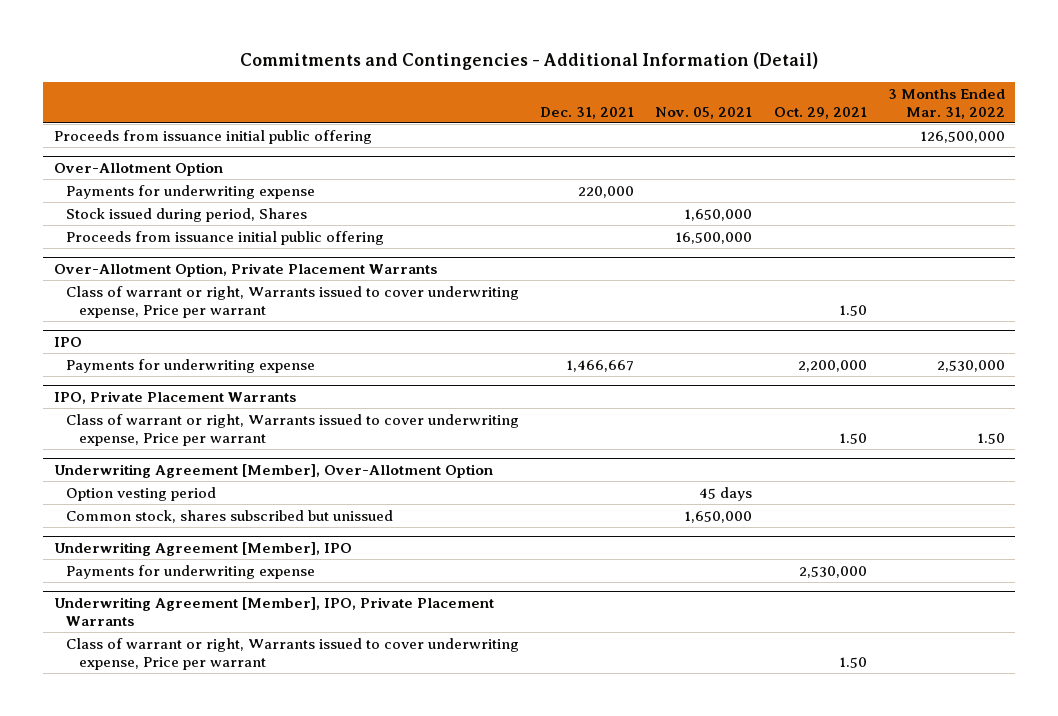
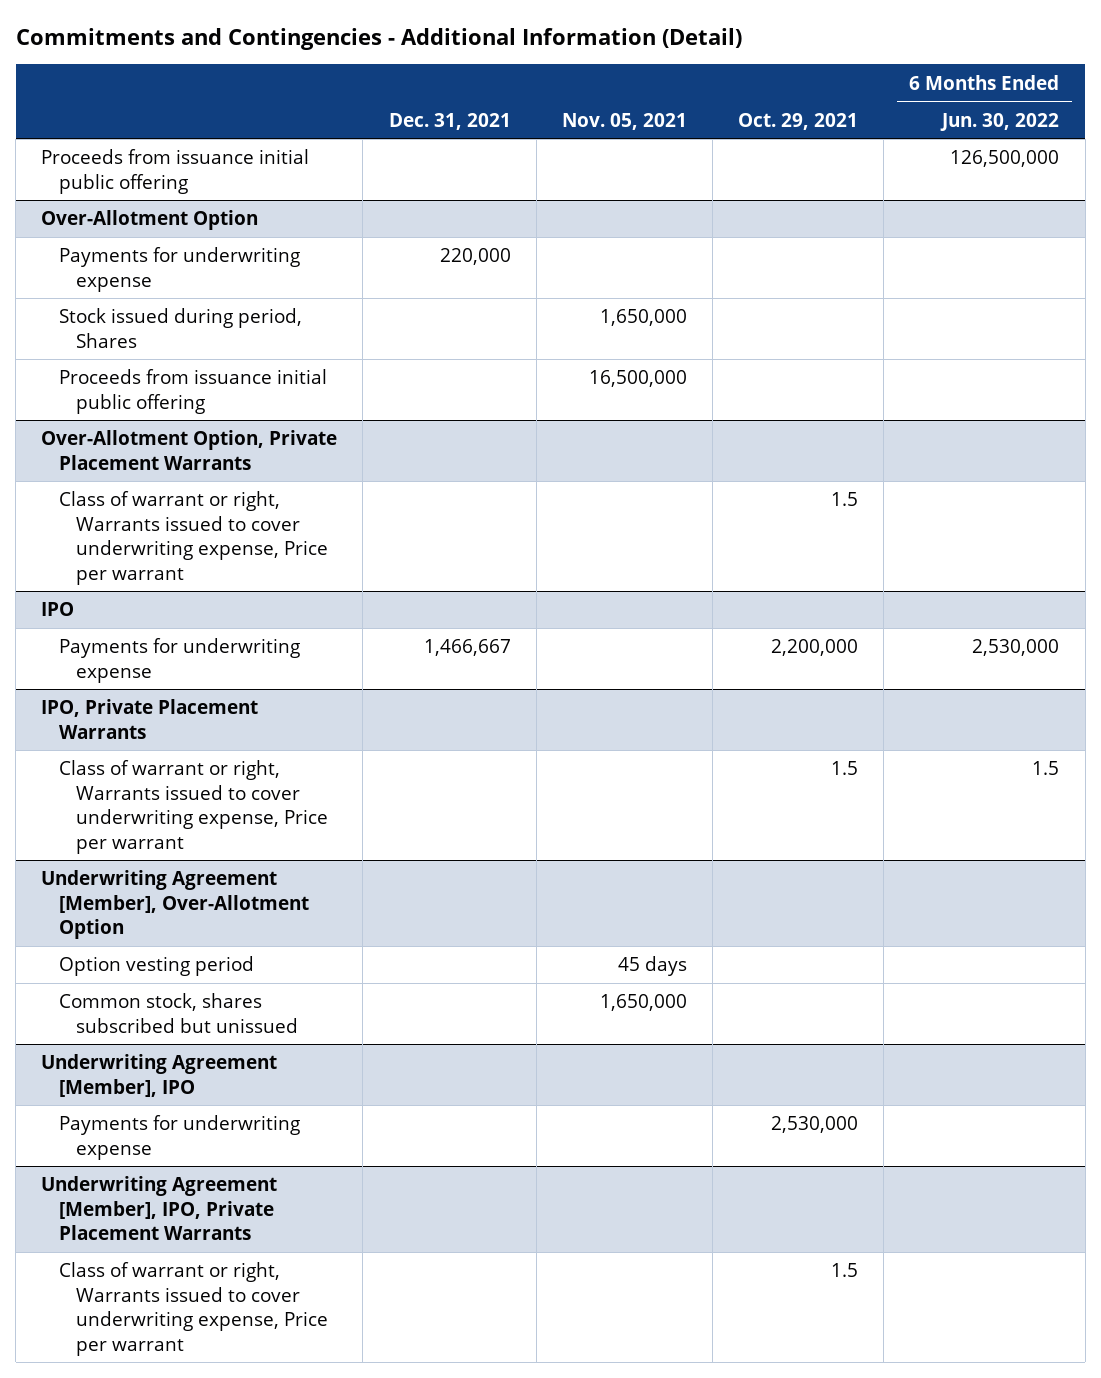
- | Dec. 31, 2021 | Nov. 05, 2021 | Oct. 29, 2021 | 3 Months Ended Mar. 31, 2022
+ | Dec. 31, 2021 | Nov. 05, 2021 | Oct. 29, 2021 | 6 Months Ended Jun. 30, 2022
@ Over-Allotment Option, Private Placement Warrants
- Class of warrant or right, Warrants issued to cover underwriting expense, Price per warrant | | | 1.50 |
+ Class of warrant or right, Warrants issued to cover underwriting expense, Price per warrant | | | 1.5 |
@ IPO, Private Placement Warrants
- Class of warrant or right, Warrants issued to cover underwriting expense, Price per warrant | | | 1.50 | 1.50
+ Class of warrant or right, Warrants issued to cover underwriting expense, Price per warrant | | | 1.5 | 1.5
@ Underwriting Agreement [Member], IPO, Private Placement Warrants
- Class of warrant or right, Warrants issued to cover underwriting expense, Price per warrant | | | 1.50 |
+ Class of warrant or right, Warrants issued to cover underwriting expense, Price per warrant | | | 1.5 |

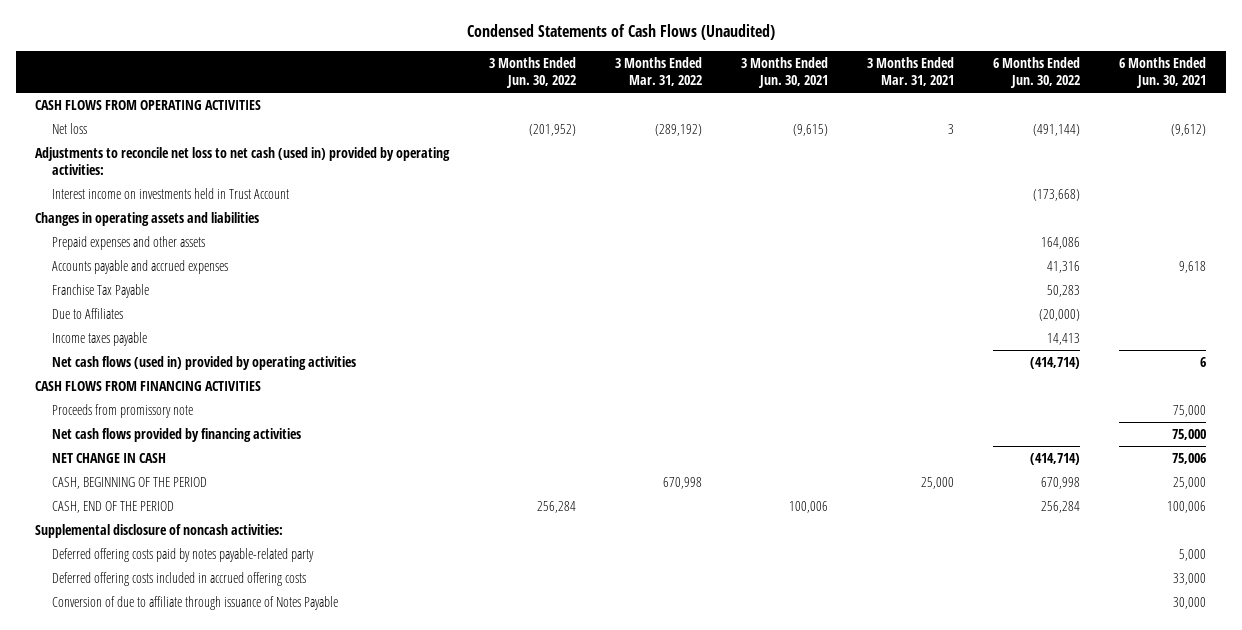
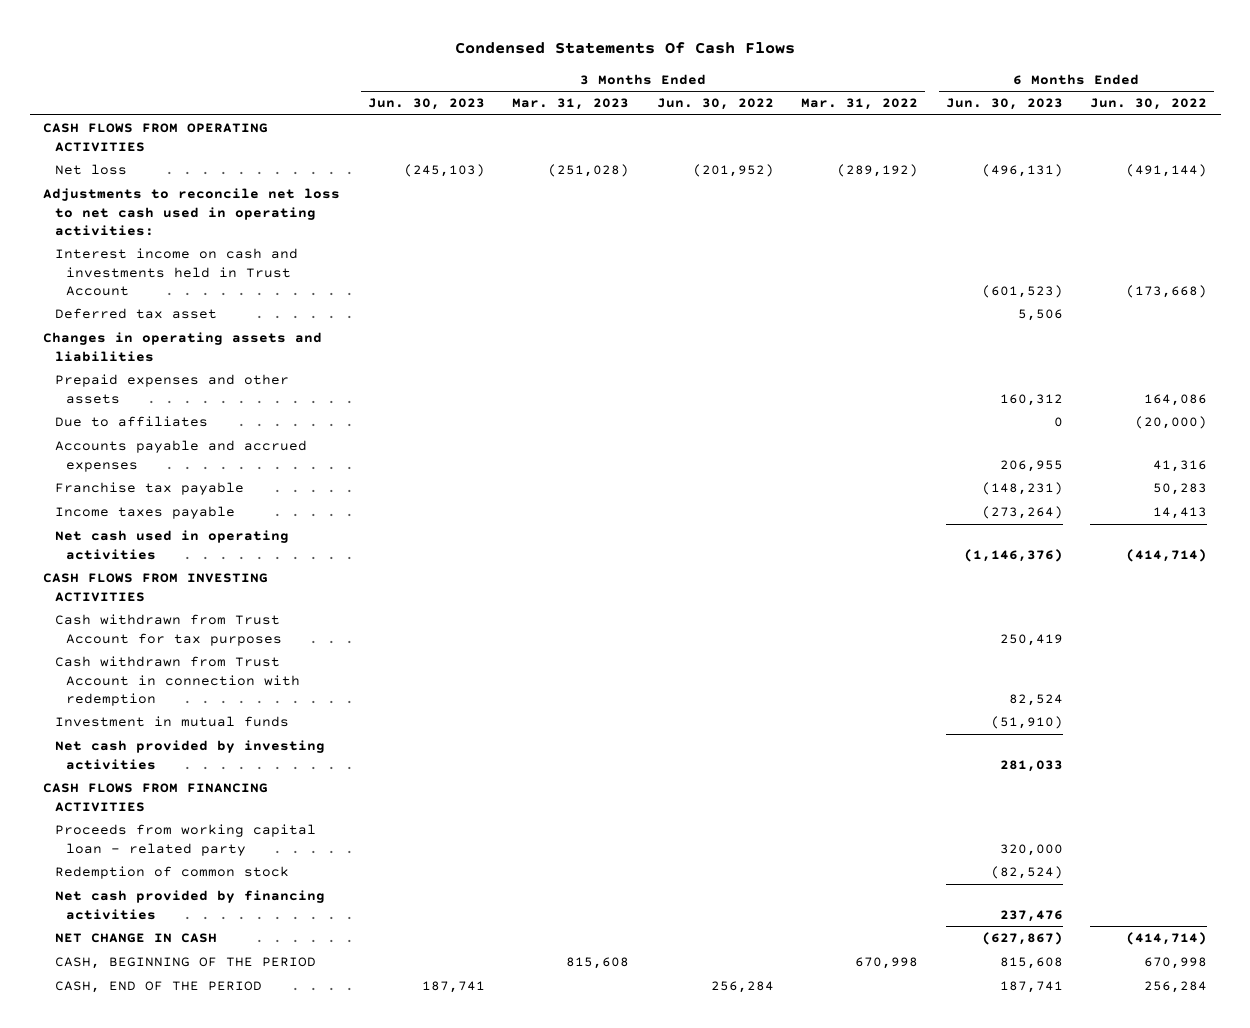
- Condensed Statements of Cash Flows (Unaudited)
+ Condensed Statements Of Cash Flows
- | 3 Months Ended Jun. 30, 2022 | 3 Months Ended Mar. 31, 2022 | 3 Months Ended Jun. 30, 2021 | 3 Months Ended Mar. 31, 2021 | 6 Months Ended Jun. 30, 2022 | 6 Months Ended Jun. 30, 2021
+ | 3 Months Ended Jun. 30, 2023 | 3 Months Ended Mar. 31, 2023 | 3 Months Ended Jun. 30, 2022 | 3 Months Ended Mar. 31, 2022 | 6 Months Ended Jun. 30, 2023 | 6 Months Ended Jun. 30, 2022
- Adjustments to reconcile net loss to net cash (used in) provided by operating activities:
- Interest income on investments held in Trust Account | | | | | (173,668) |
+ Adjustments to reconcile net loss to net cash used in operating activities:
+ Interest income on cash and investments held in Trust Account | | | | | (601,523) | (173,668)
+ Deferred tax asset | | | | | 5,506 |
+ Due to affiliates | | | | | 0 | (20,000)
- Franchise Tax Payable | | | | | 50,283 |
- Due to Affiliates | | | | | (20,000) |
+ Franchise tax payable | | | | | (148,231) | 50,283
- Net cash flows (used in) provided by operating activities | | | | | (414,714) | 6
+ Net cash used in operating activities | | | | | (1,146,376) | (414,714)
+ CASH FLOWS FROM INVESTING ACTIVITIES
+ Cash withdrawn from Trust Account for tax purposes | | | | | 250,419 |
+ Cash withdrawn from Trust Account in connection with redemption | | | | | 82,524 |
+ Investment in mutual funds | | | | | (51,910) |
+ Net cash provided by investing activities | | | | | 281,033 |
- Proceeds from promissory note | | | | | | 75,000
- Net cash flows provided by financing activities | | | | | | 75,000
+ Proceeds from working capital loan - related party | | | | | 320,000 |
+ Redemption of common stock | | | | | (82,524) |
+ Net cash provided by financing activities | | | | | 237,476 |
- Supplemental disclosure of noncash activities:
- Deferred offering costs paid by notes payable-related party | | | | | | 5,000
- Deferred offering costs included in accrued offering costs | | | | | | 33,000
- Conversion of due to affiliate through issuance of Notes Payable | | | | | | 30,000

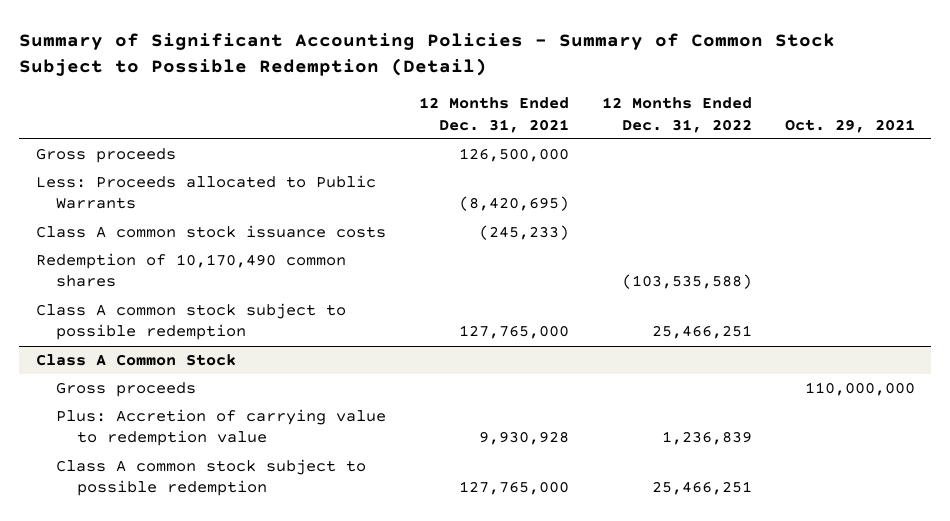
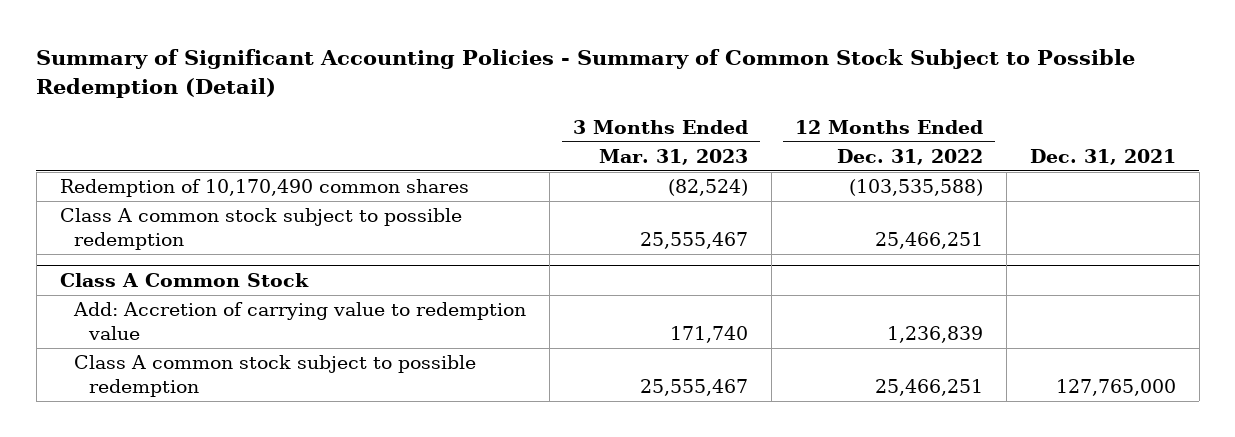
- | 12 Months Ended Dec. 31, 2021 | 12 Months Ended Dec. 31, 2022 | Oct. 29, 2021
+ | 3 Months Ended Mar. 31, 2023 | 12 Months Ended Dec. 31, 2022 | Dec. 31, 2021
- Gross proceeds | 126,500,000 | |
- Less: Proceeds allocated to Public Warrants | (8,420,695) | |
- Class A common stock issuance costs | (245,233) | |
@ Class A Common Stock
- Gross proceeds | | | 110,000,000
- Plus: Accretion of carrying value to redemption value | 9,930,928 | 1,236,839 |
+ Add: Accretion of carrying value to redemption value | 171,740 | 1,236,839 |

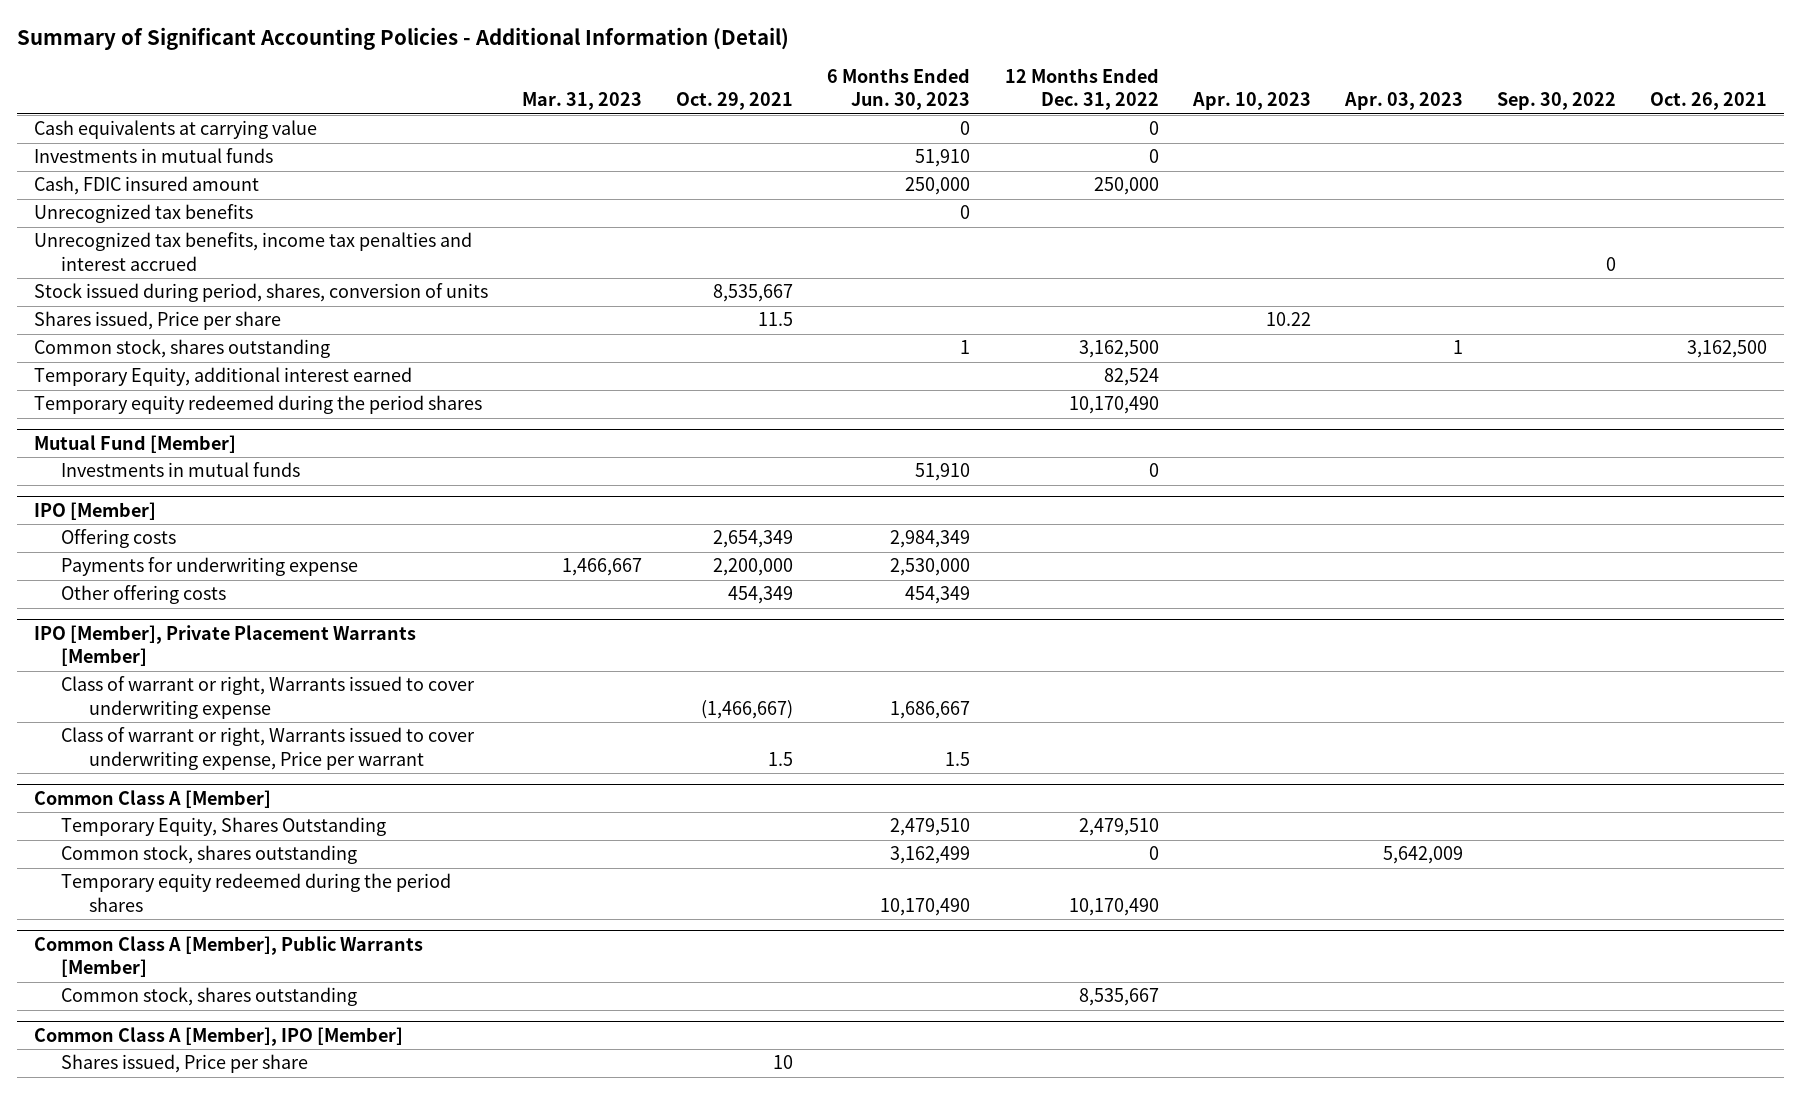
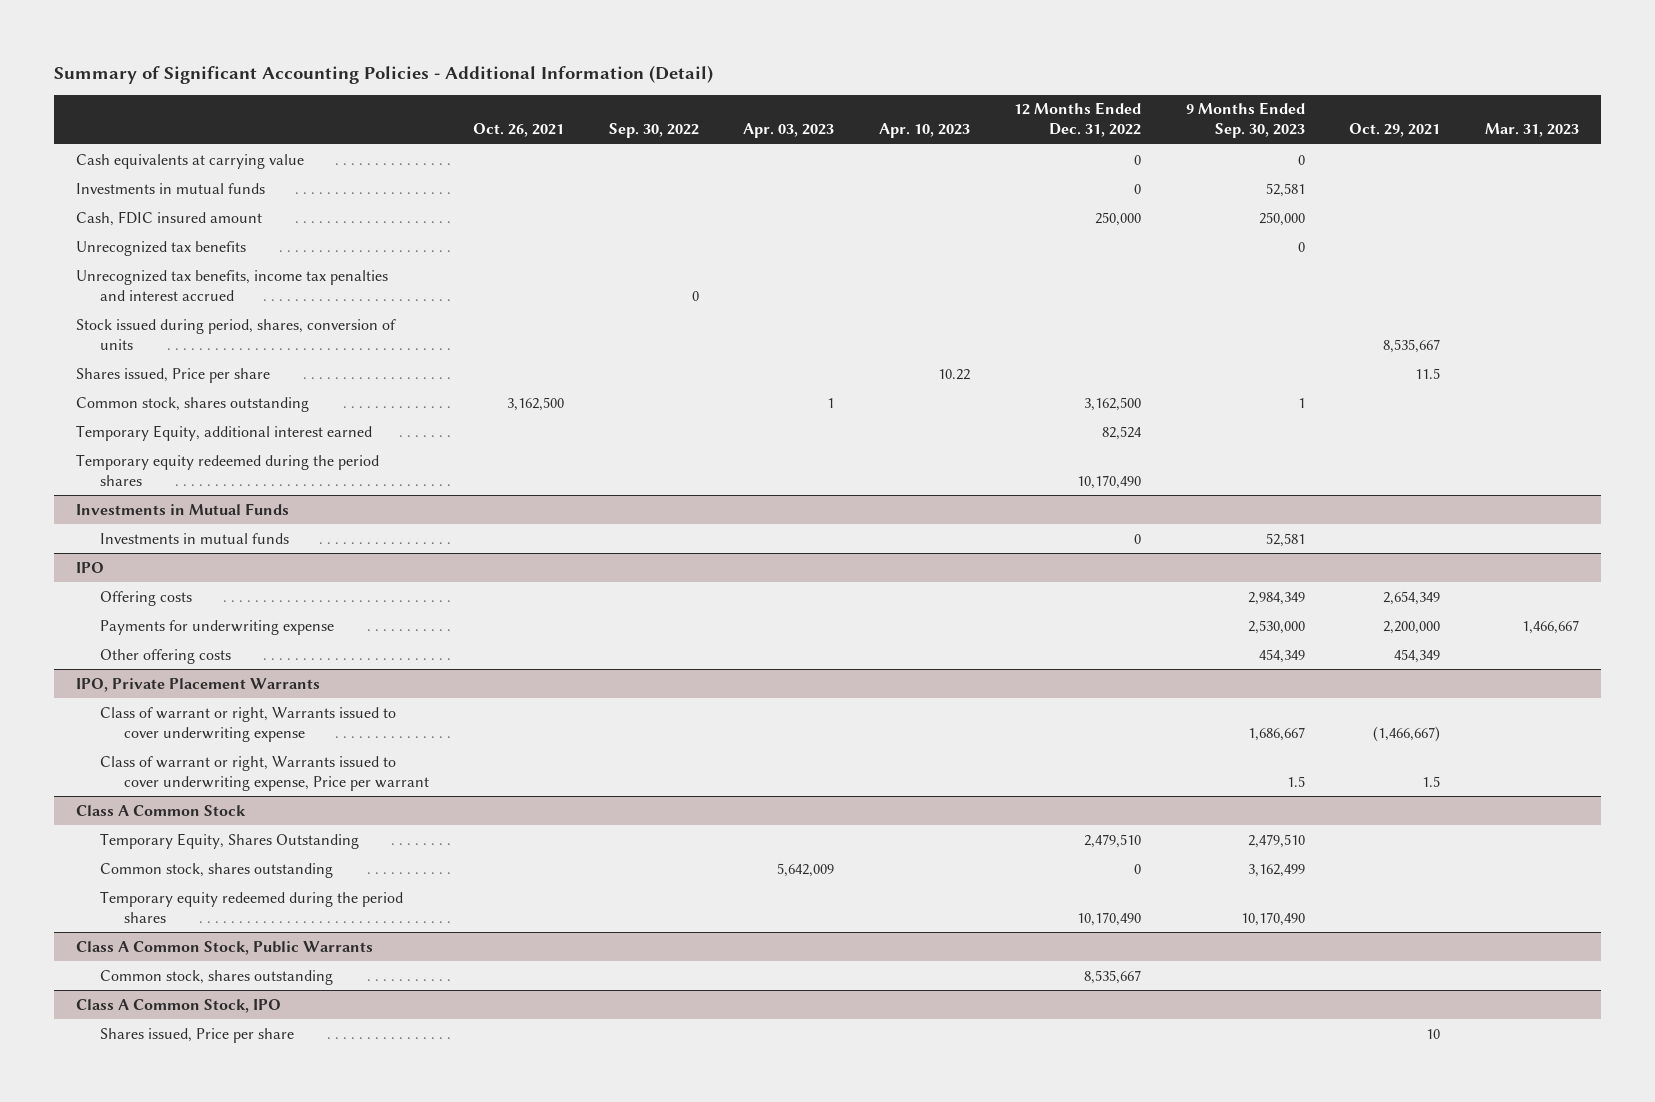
- | Mar. 31, 2023 | Oct. 29, 2021 | 6 Months Ended Jun. 30, 2023 | 12 Months Ended Dec. 31, 2022 | Apr. 10, 2023 | Apr. 03, 2023 | Sep. 30, 2022 | Oct. 26, 2021
+ | Oct. 26, 2021 | Sep. 30, 2022 | Apr. 03, 2023 | Apr. 10, 2023 | 12 Months Ended Dec. 31, 2022 | 9 Months Ended Sep. 30, 2023 | Oct. 29, 2021 | Mar. 31, 2023
- Mutual Fund [Member]
+ Investments in Mutual Funds
- IPO [Member]
+ IPO
- IPO [Member], Private Placement Warrants [Member]
+ IPO, Private Placement Warrants
- Common Class A [Member]
+ Class A Common Stock
- Common Class A [Member], Public Warrants [Member]
+ Class A Common Stock, Public Warrants
- Common Class A [Member], IPO [Member]
+ Class A Common Stock, IPO

